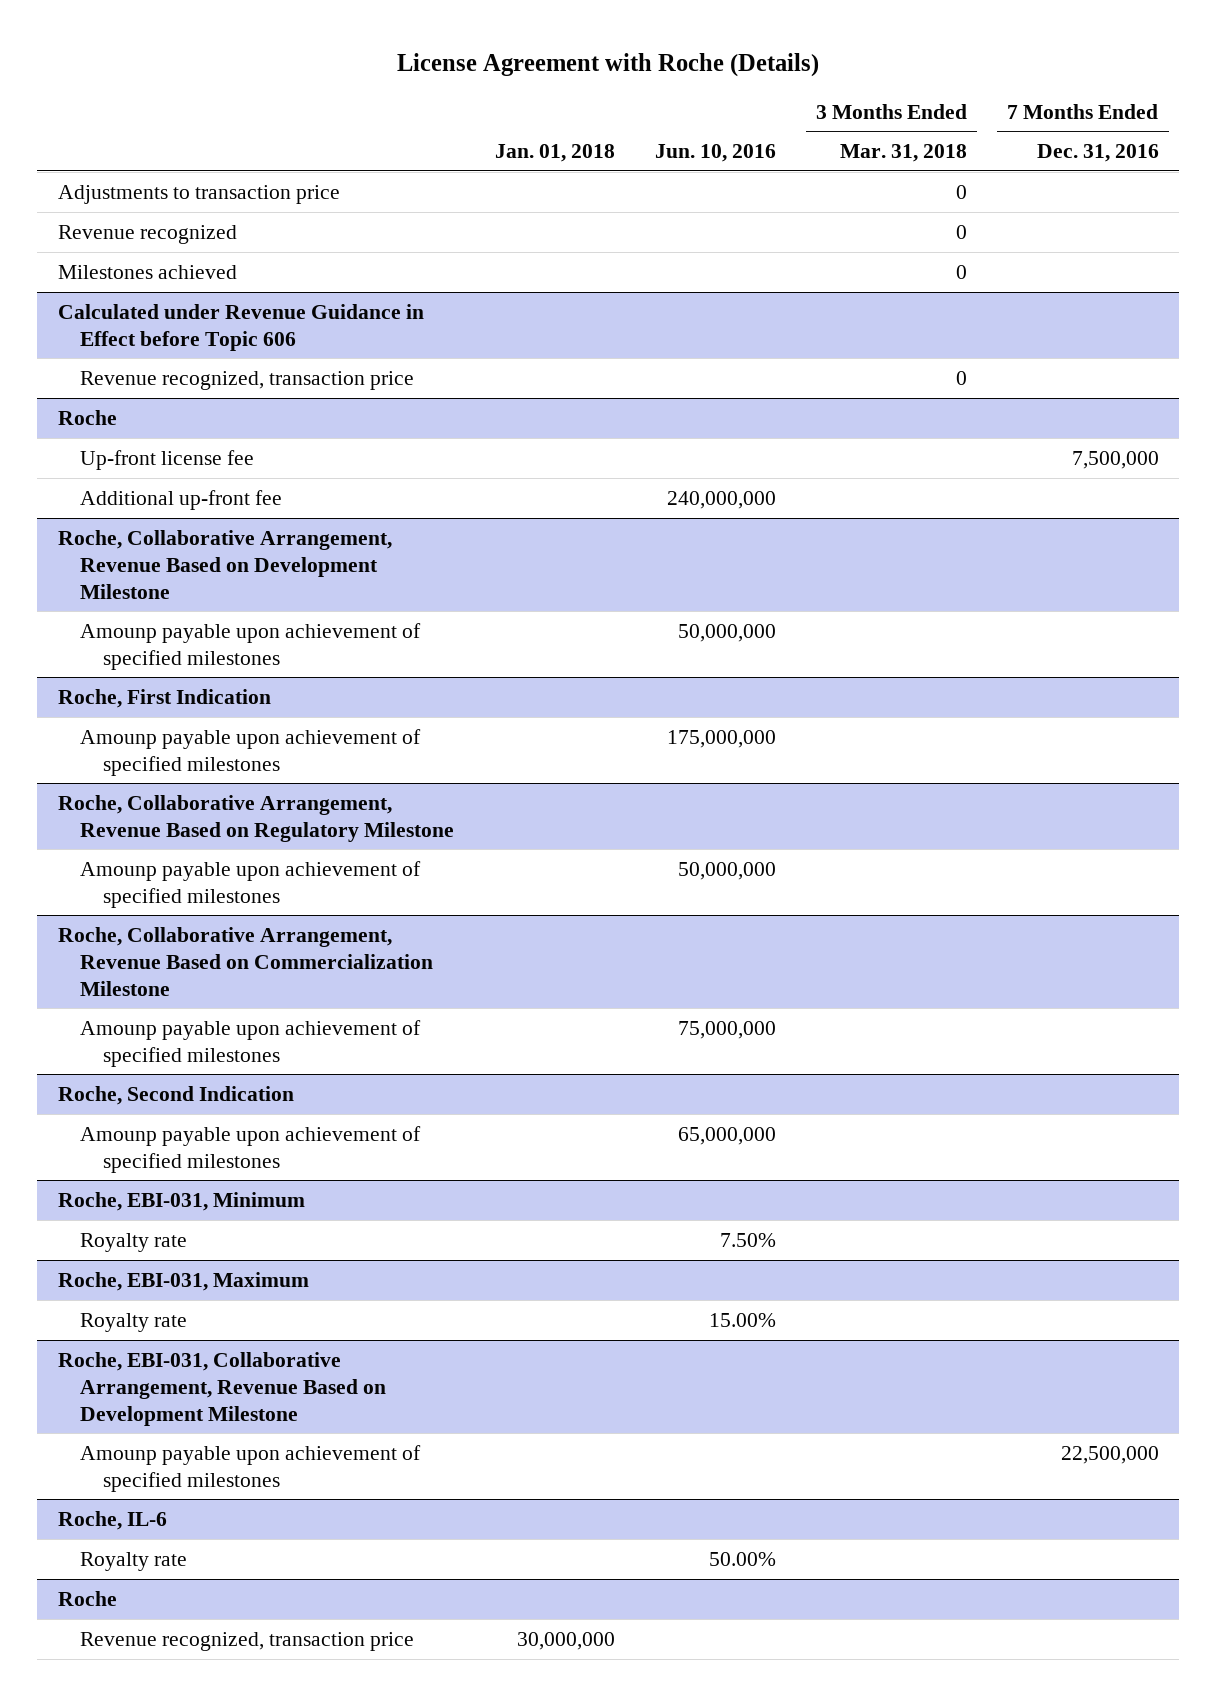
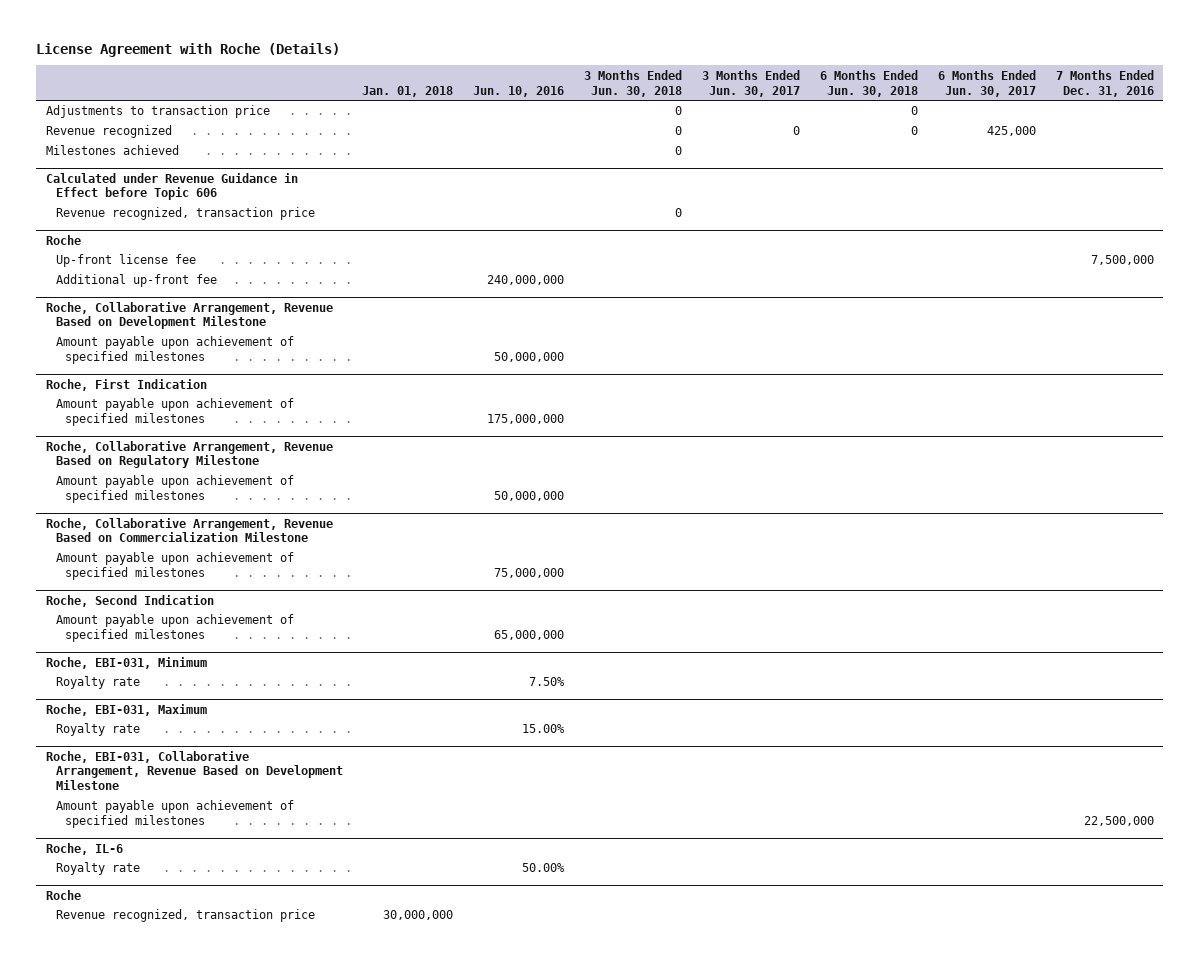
- | Jan. 01, 2018 | Jun. 10, 2016 | 3 Months Ended Mar. 31, 2018 | 7 Months Ended Dec. 31, 2016
+ | Jan. 01, 2018 | Jun. 10, 2016 | 3 Months Ended Jun. 30, 2018 | 3 Months Ended Jun. 30, 2017 | 6 Months Ended Jun. 30, 2018 | 6 Months Ended Jun. 30, 2017 | 7 Months Ended Dec. 31, 2016
@ Roche, Collaborative Arrangement, Revenue Based on Development Milestone
- Amounp payable upon achievement of specified milestones | | 50,000,000 | |
+ Amount payable upon achievement of specified milestones | | 50,000,000 | | | | |
@ Roche, First Indication
- Amounp payable upon achievement of specified milestones | | 175,000,000 | |
+ Amount payable upon achievement of specified milestones | | 175,000,000 | | | | |
@ Roche, Collaborative Arrangement, Revenue Based on Regulatory Milestone
- Amounp payable upon achievement of specified milestones | | 50,000,000 | |
+ Amount payable upon achievement of specified milestones | | 50,000,000 | | | | |
@ Roche, Collaborative Arrangement, Revenue Based on Commercialization Milestone
- Amounp payable upon achievement of specified milestones | | 75,000,000 | |
+ Amount payable upon achievement of specified milestones | | 75,000,000 | | | | |
@ Roche, Second Indication
- Amounp payable upon achievement of specified milestones | | 65,000,000 | |
+ Amount payable upon achievement of specified milestones | | 65,000,000 | | | | |
@ Roche, EBI-031, Collaborative Arrangement, Revenue Based on Development Milestone
- Amounp payable upon achievement of specified milestones | | | | 22,500,000
+ Amount payable upon achievement of specified milestones | | | | | | | 22,500,000

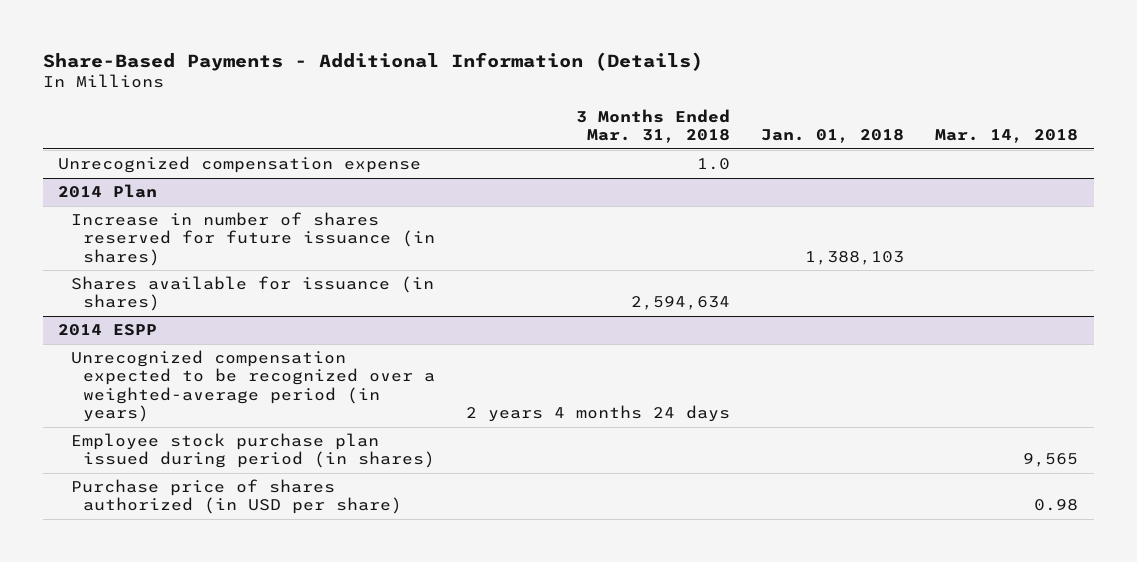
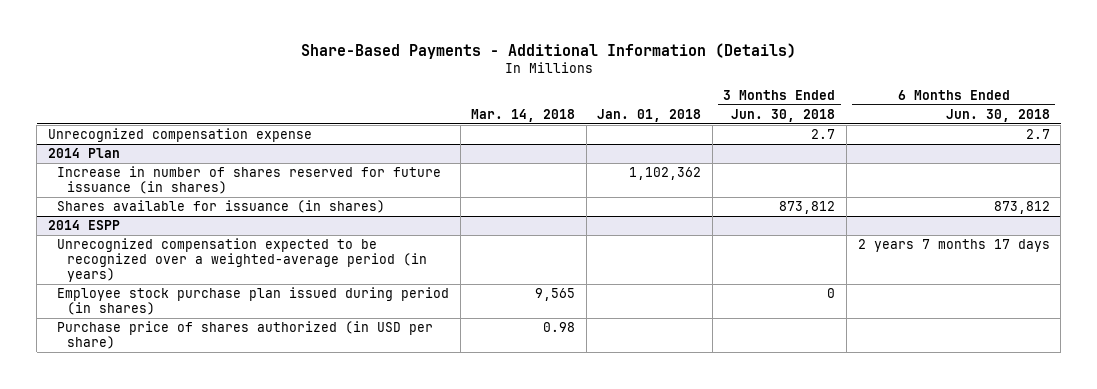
- | 3 Months Ended Mar. 31, 2018 | Jan. 01, 2018 | Mar. 14, 2018
+ | Mar. 14, 2018 | Jan. 01, 2018 | 3 Months Ended Jun. 30, 2018 | 6 Months Ended Jun. 30, 2018
@ 2014 Plan
- Increase in number of shares reserved for future issuance (in shares) | | 1,388,103 |
+ Increase in number of shares reserved for future issuance (in shares) | | 1,102,362 | |

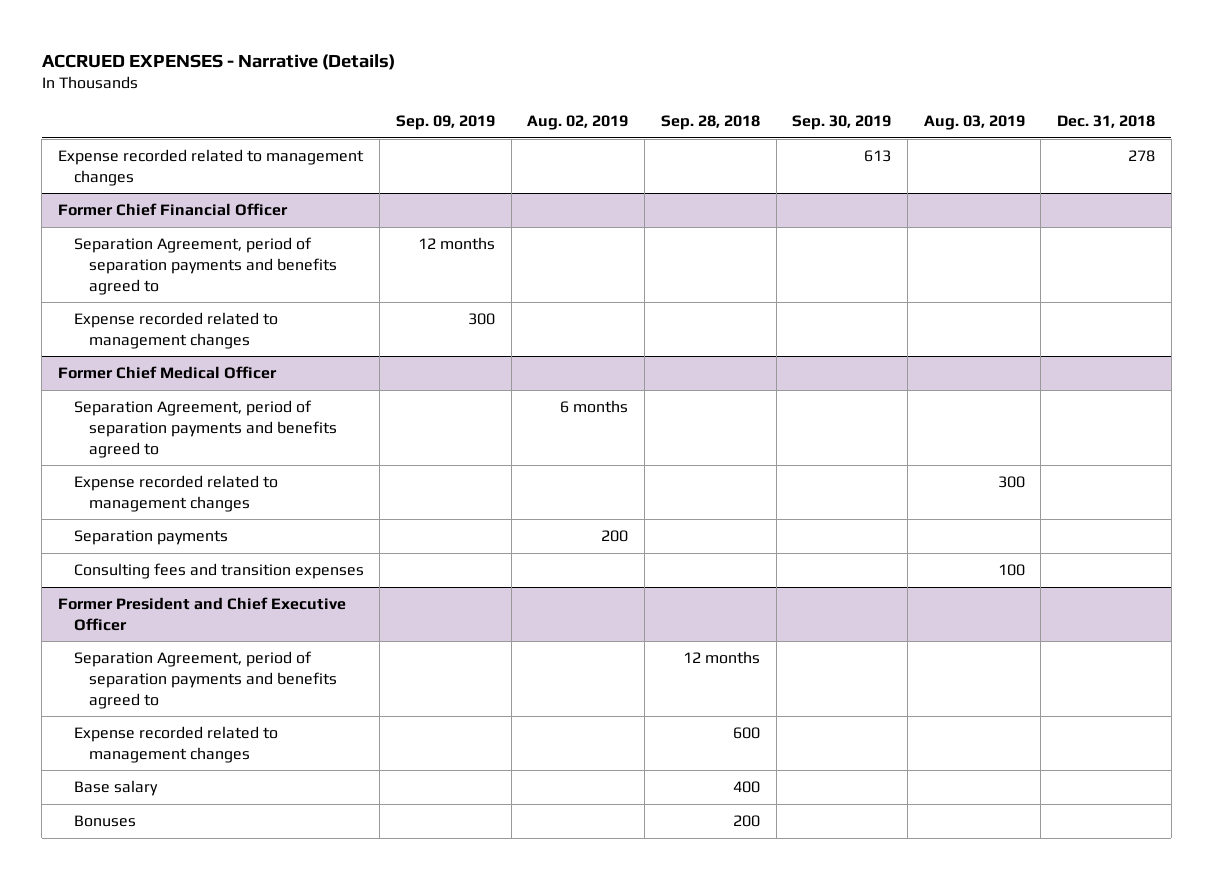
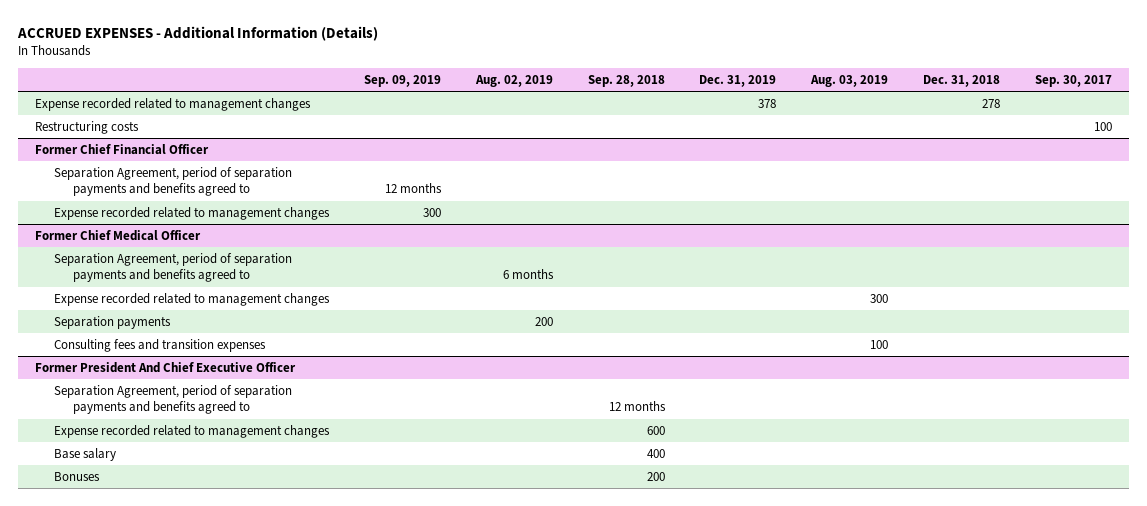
- ACCRUED EXPENSES - Narrative (Details)
+ ACCRUED EXPENSES - Additional Information (Details)
- | Sep. 09, 2019 | Aug. 02, 2019 | Sep. 28, 2018 | Sep. 30, 2019 | Aug. 03, 2019 | Dec. 31, 2018
+ | Sep. 09, 2019 | Aug. 02, 2019 | Sep. 28, 2018 | Dec. 31, 2019 | Aug. 03, 2019 | Dec. 31, 2018 | Sep. 30, 2017
+ Restructuring costs | | | | | | | 100
- Former President and Chief Executive Officer
+ Former President And Chief Executive Officer

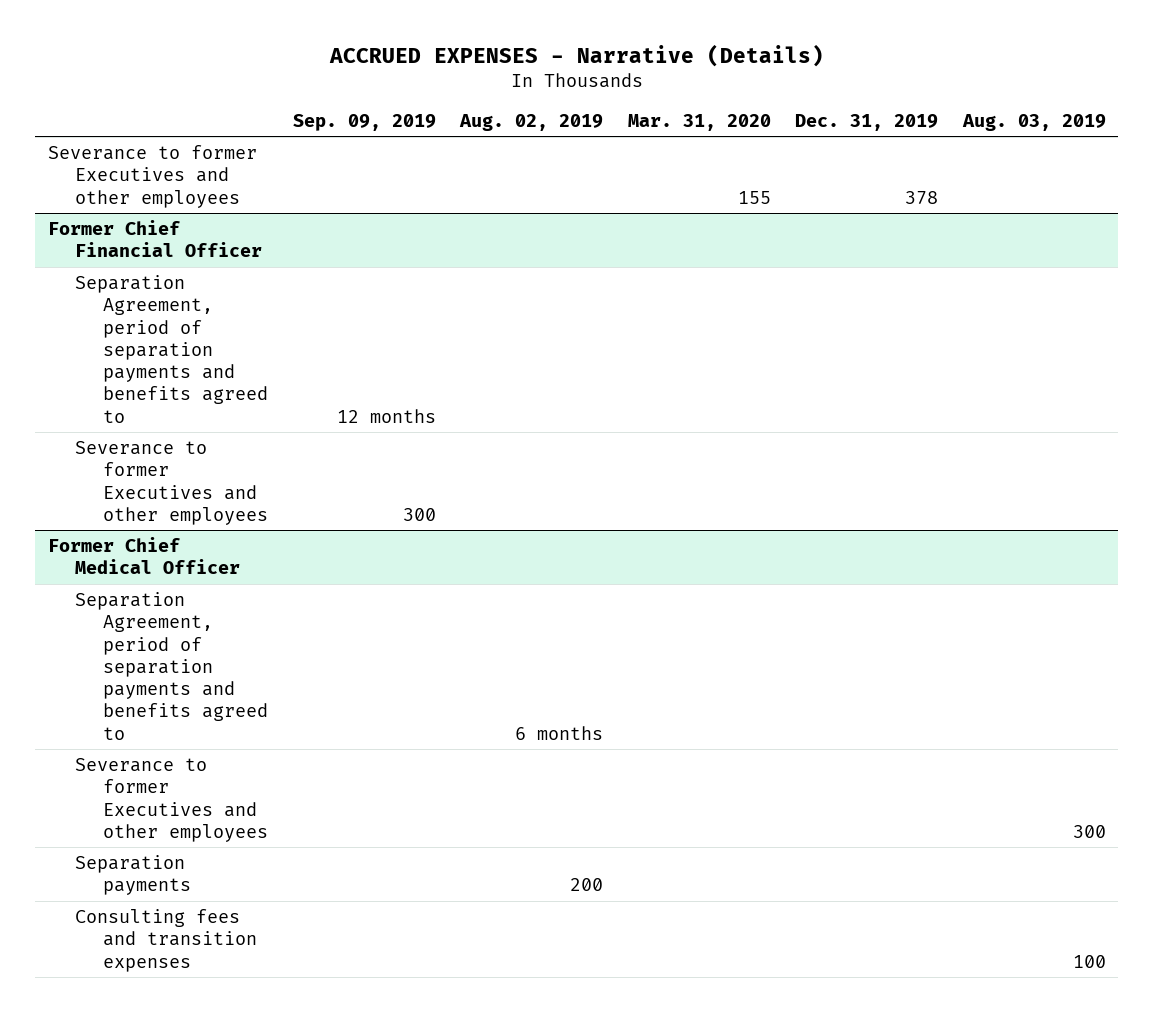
- ACCRUED EXPENSES - Additional Information (Details)
+ ACCRUED EXPENSES - Narrative (Details)
- | Sep. 09, 2019 | Aug. 02, 2019 | Sep. 28, 2018 | Dec. 31, 2019 | Aug. 03, 2019 | Dec. 31, 2018 | Sep. 30, 2017
+ | Sep. 09, 2019 | Aug. 02, 2019 | Mar. 31, 2020 | Dec. 31, 2019 | Aug. 03, 2019
- Expense recorded related to management changes | | | | 378 | | 278 |
- Restructuring costs | | | | | | | 100
+ Severance to former Executives and other employees | | | 155 | 378 |
@ Former Chief Financial Officer
- Expense recorded related to management changes | 300 | | | | | |
+ Severance to former Executives and other employees | 300 | | | |
@ Former Chief Medical Officer
- Expense recorded related to management changes | | | | | 300 | |
+ Severance to former Executives and other employees | | | | | 300
- Former President And Chief Executive Officer
- Separation Agreement, period of separation payments and benefits agreed to | | | 12 months | | | |
- Expense recorded related to management changes | | | 600 | | | |
- Base salary | | | 400 | | | |
- Bonuses | | | 200 | | | |

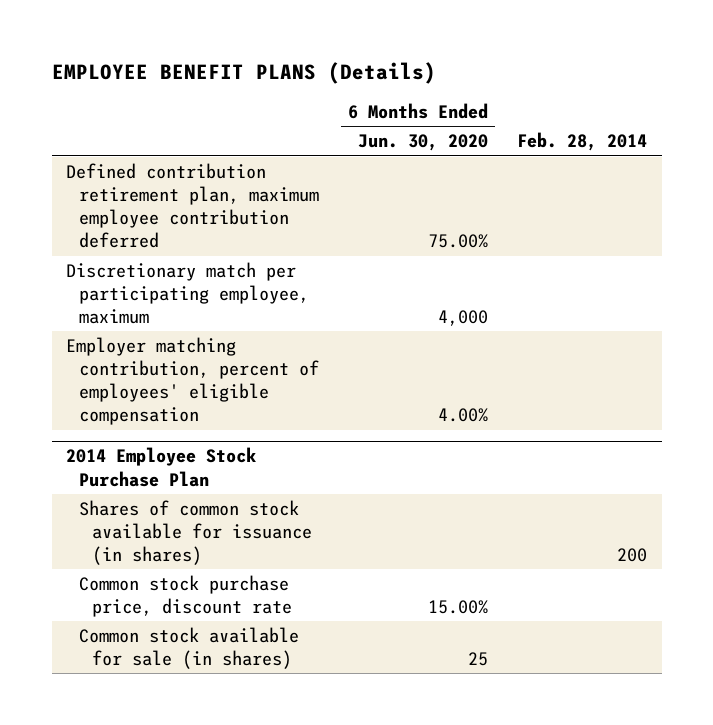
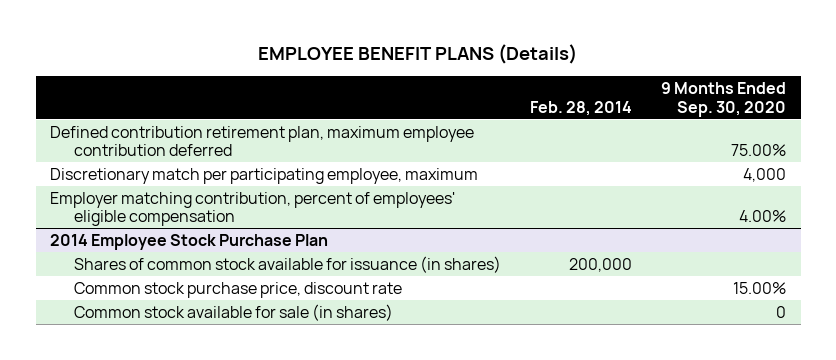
- | 6 Months Ended Jun. 30, 2020 | Feb. 28, 2014
+ | Feb. 28, 2014 | 9 Months Ended Sep. 30, 2020
@ 2014 Employee Stock Purchase Plan
- Shares of common stock available for issuance (in shares) | | 200
+ Shares of common stock available for issuance (in shares) | 200,000 |

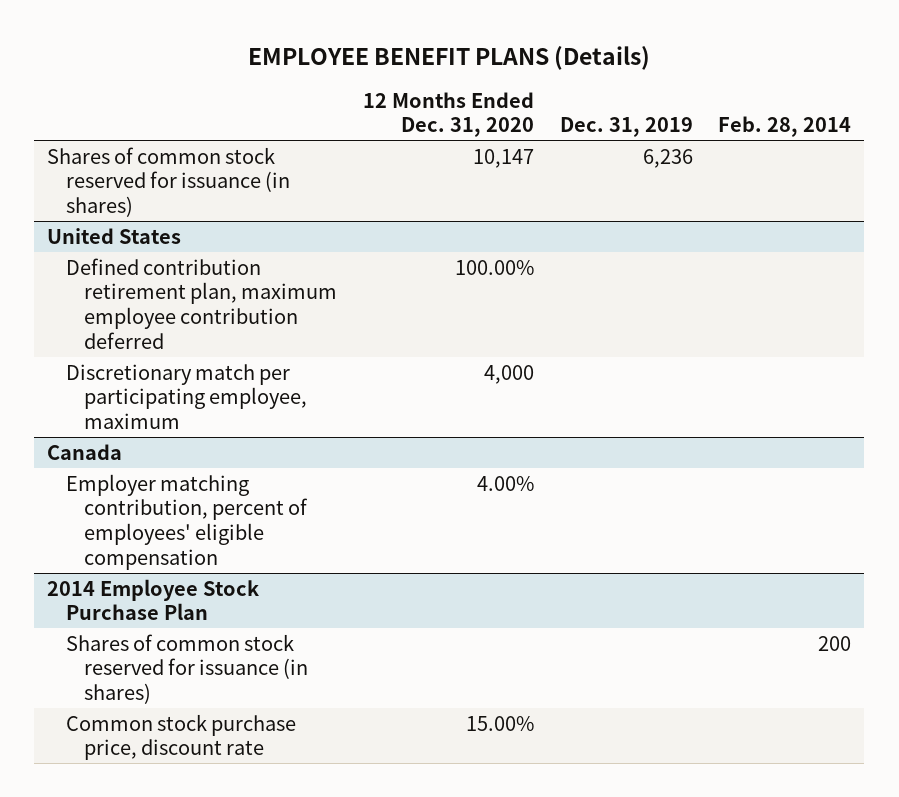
- | Feb. 28, 2014 | 9 Months Ended Sep. 30, 2020
+ | 12 Months Ended Dec. 31, 2020 | Dec. 31, 2019 | Feb. 28, 2014
- Defined contribution retirement plan, maximum employee contribution deferred | | 75.00%
- Discretionary match per participating employee, maximum | | 4,000
- Employer matching contribution, percent of employees' eligible compensation | | 4.00%
+ Shares of common stock reserved for issuance (in shares) | 10,147 | 6,236 |
+ United States
+ Defined contribution retirement plan, maximum employee contribution deferred | 100.00% | |
+ Discretionary match per participating employee, maximum | 4,000 | |
+ Canada
+ Employer matching contribution, percent of employees' eligible compensation | 4.00% | |
@ 2014 Employee Stock Purchase Plan
- Shares of common stock available for issuance (in shares) | 200,000 |
+ Shares of common stock reserved for issuance (in shares) | | | 200
- Common stock available for sale (in shares) | | 0

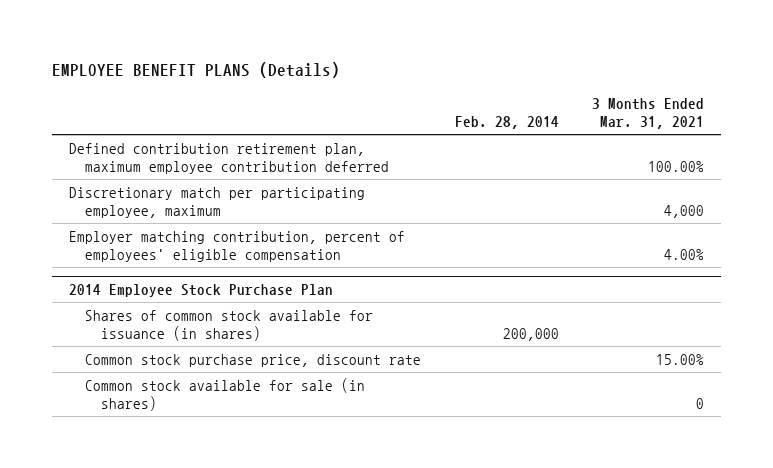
- | 12 Months Ended Dec. 31, 2020 | Dec. 31, 2019 | Feb. 28, 2014
+ | Feb. 28, 2014 | 3 Months Ended Mar. 31, 2021
- Shares of common stock reserved for issuance (in shares) | 10,147 | 6,236 |
- United States
- Defined contribution retirement plan, maximum employee contribution deferred | 100.00% | |
- Discretionary match per participating employee, maximum | 4,000 | |
- Canada
- Employer matching contribution, percent of employees' eligible compensation | 4.00% | |
+ Defined contribution retirement plan, maximum employee contribution deferred | | 100.00%
+ Discretionary match per participating employee, maximum | | 4,000
+ Employer matching contribution, percent of employees' eligible compensation | | 4.00%
@ 2014 Employee Stock Purchase Plan
- Shares of common stock reserved for issuance (in shares) | | | 200
+ Shares of common stock available for issuance (in shares) | 200,000 |
+ Common stock available for sale (in shares) | | 0

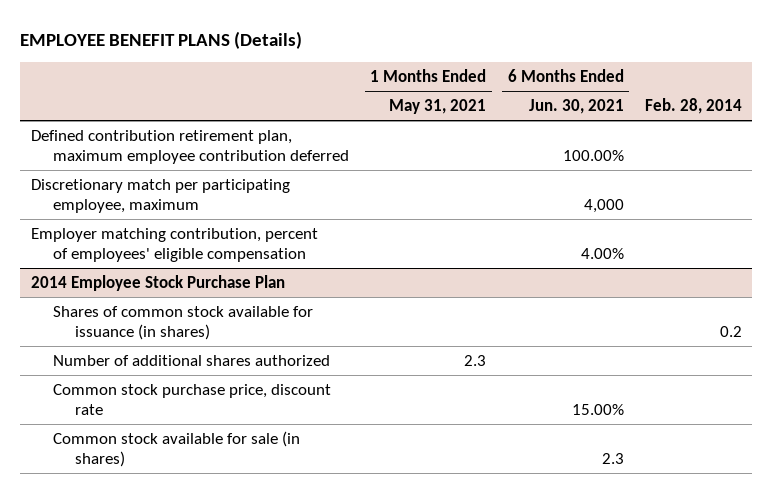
- | Feb. 28, 2014 | 3 Months Ended Mar. 31, 2021
+ | 1 Months Ended May 31, 2021 | 6 Months Ended Jun. 30, 2021 | Feb. 28, 2014
@ 2014 Employee Stock Purchase Plan
- Shares of common stock available for issuance (in shares) | 200,000 |
+ Shares of common stock available for issuance (in shares) | | | 0.2
+ Number of additional shares authorized | 2.3 | |

